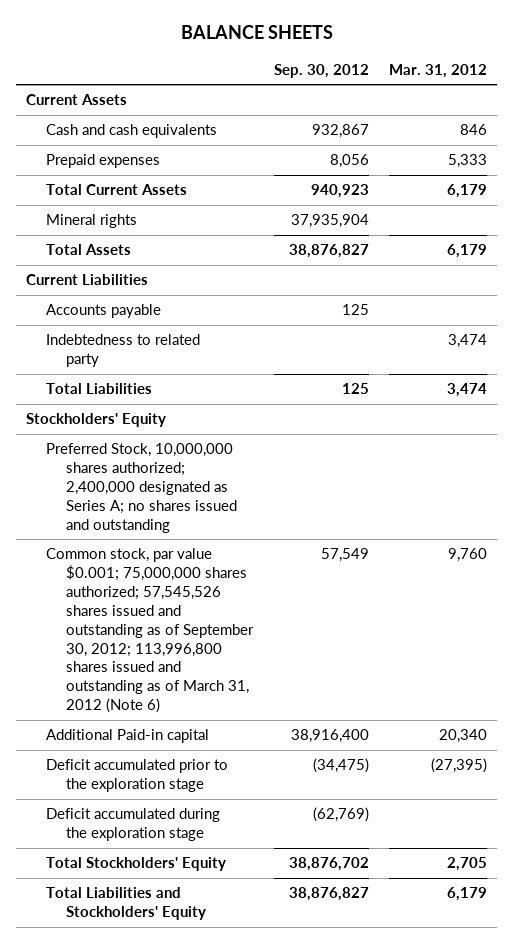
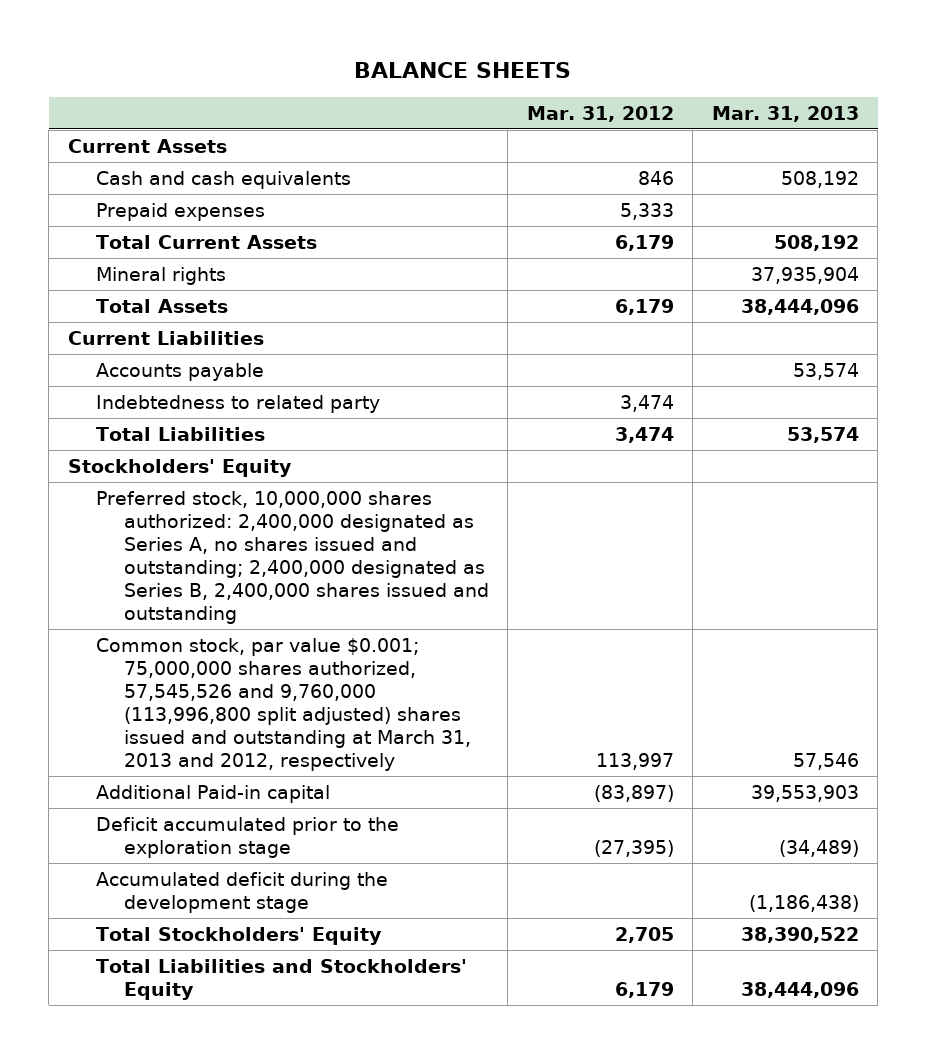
- | Sep. 30, 2012 | Mar. 31, 2012
+ | Mar. 31, 2012 | Mar. 31, 2013
- Preferred Stock, 10,000,000 shares authorized; 2,400,000 designated as Series A; no shares issued and outstanding
- Common stock, par value $0.001; 75,000,000 shares authorized; 57,545,526 shares issued and outstanding as of September 30, 2012; 113,996,800 shares issued and outstanding as of March 31, 2012 (Note 6) | 57,549 | 9,760
- Additional Paid-in capital | 38,916,400 | 20,340
+ Preferred stock, 10,000,000 shares authorized: 2,400,000 designated as Series A, no shares issued and outstanding; 2,400,000 designated as Series B, 2,400,000 shares issued and outstanding
+ Common stock, par value $0.001; 75,000,000 shares authorized, 57,545,526 and 9,760,000 (113,996,800 split adjusted) shares issued and outstanding at March 31, 2013 and 2012, respectively | 113,997 | 57,546
+ Additional Paid-in capital | (83,897) | 39,553,903
- Deficit accumulated during the exploration stage | (62,769) |
+ Accumulated deficit during the development stage | | (1,186,438)

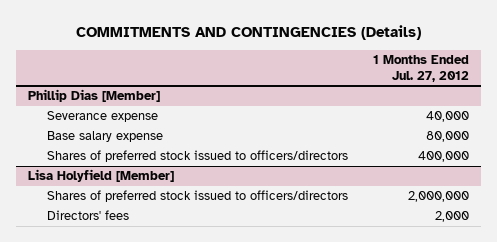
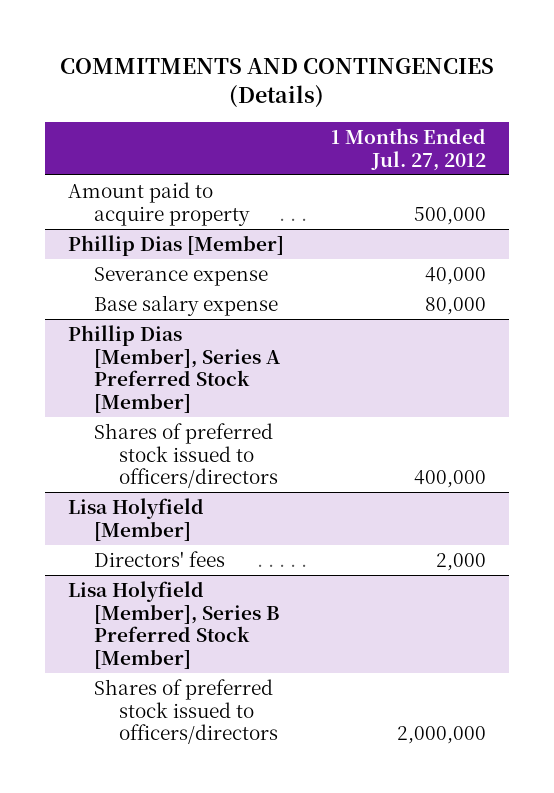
+ Amount paid to acquire property | 500,000
+ Phillip Dias [Member], Series A Preferred Stock [Member]
@ Lisa Holyfield [Member]
- Shares of preferred stock issued to officers/directors | 2,000,000
+ Lisa Holyfield [Member], Series B Preferred Stock [Member]
+ Shares of preferred stock issued to officers/directors | 2,000,000

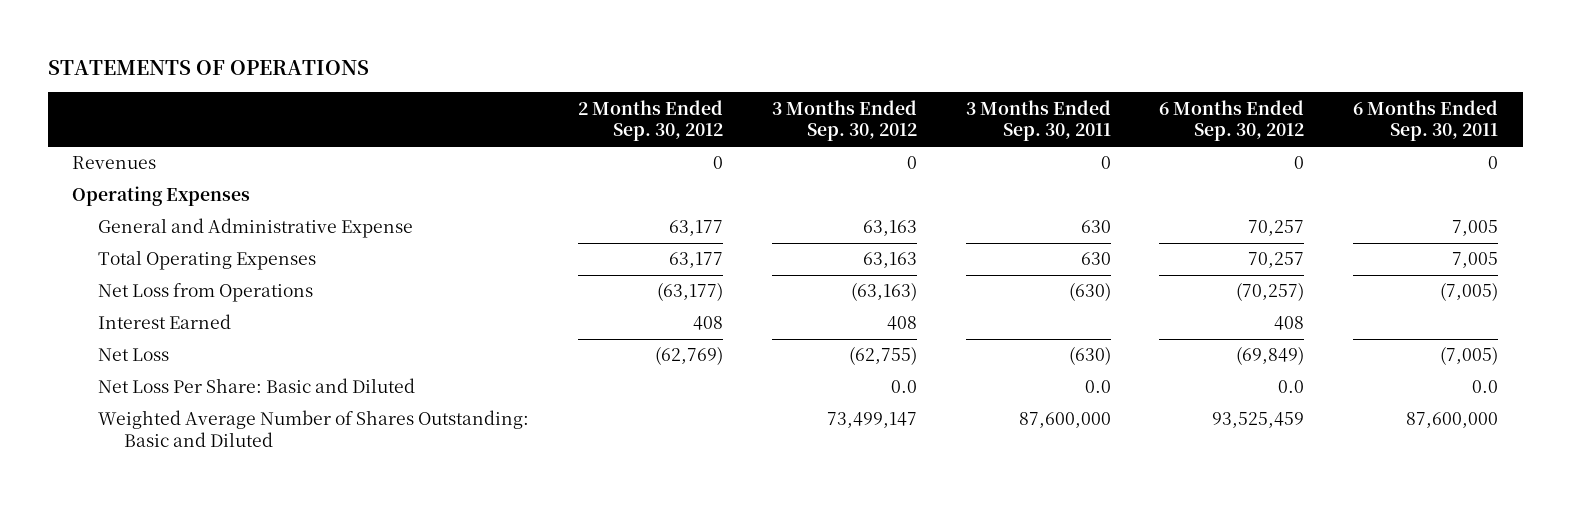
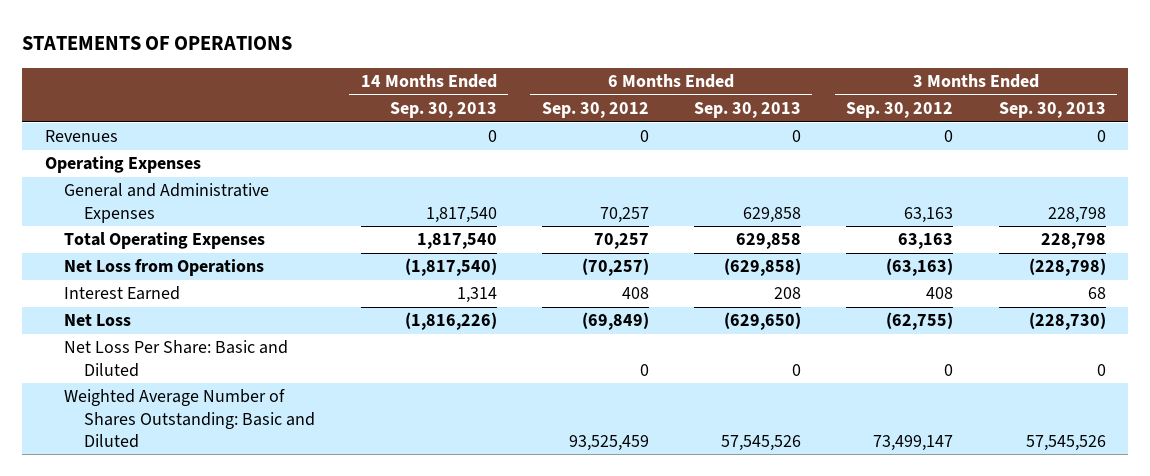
- | 2 Months Ended Sep. 30, 2012 | 3 Months Ended Sep. 30, 2012 | 3 Months Ended Sep. 30, 2011 | 6 Months Ended Sep. 30, 2012 | 6 Months Ended Sep. 30, 2011
+ | 14 Months Ended Sep. 30, 2013 | 6 Months Ended Sep. 30, 2012 | 6 Months Ended Sep. 30, 2013 | 3 Months Ended Sep. 30, 2012 | 3 Months Ended Sep. 30, 2013
- General and Administrative Expense | 63,177 | 63,163 | 630 | 70,257 | 7,005
+ General and Administrative Expenses | 1,817,540 | 70,257 | 629,858 | 63,163 | 228,798
- Net Loss Per Share: Basic and Diluted | | 0.0 | 0.0 | 0.0 | 0.0
+ Net Loss Per Share: Basic and Diluted | | 0 | 0 | 0 | 0

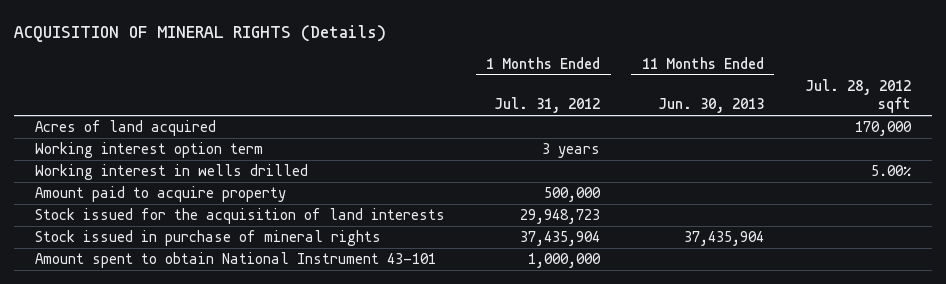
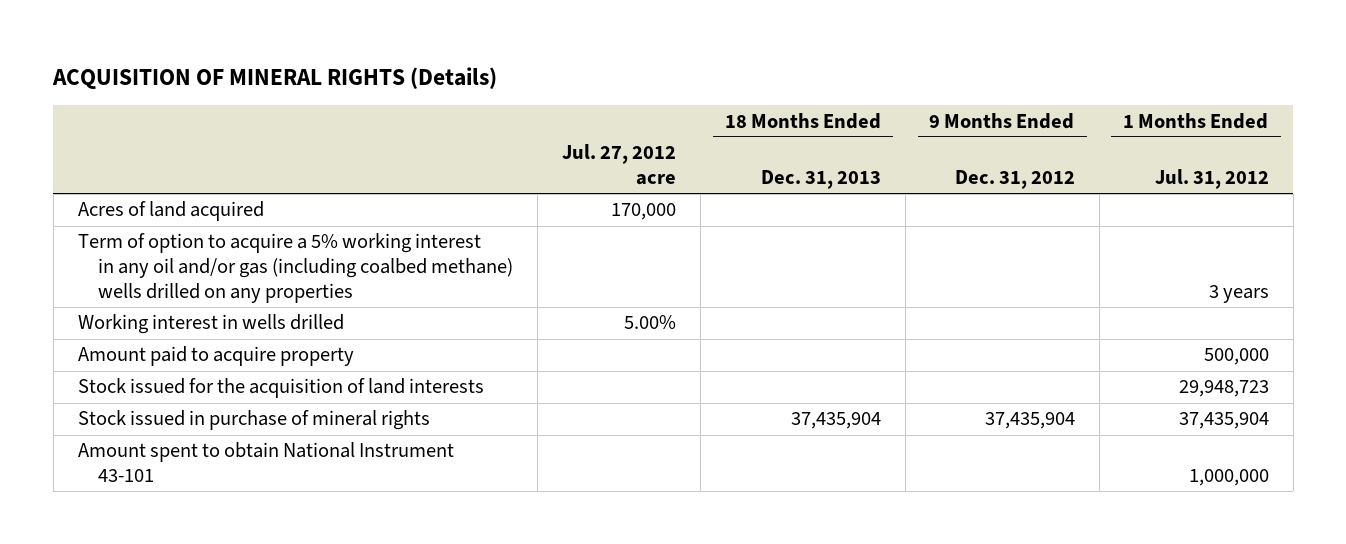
- | 1 Months Ended Jul. 31, 2012 | 11 Months Ended Jun. 30, 2013 | Jul. 28, 2012 sqft
+ | Jul. 27, 2012 acre | 18 Months Ended Dec. 31, 2013 | 9 Months Ended Dec. 31, 2012 | 1 Months Ended Jul. 31, 2012
- Working interest option term | 3 years | |
+ Term of option to acquire a 5% working interest in any oil and/or gas (including coalbed methane) wells drilled on any properties | | | | 3 years

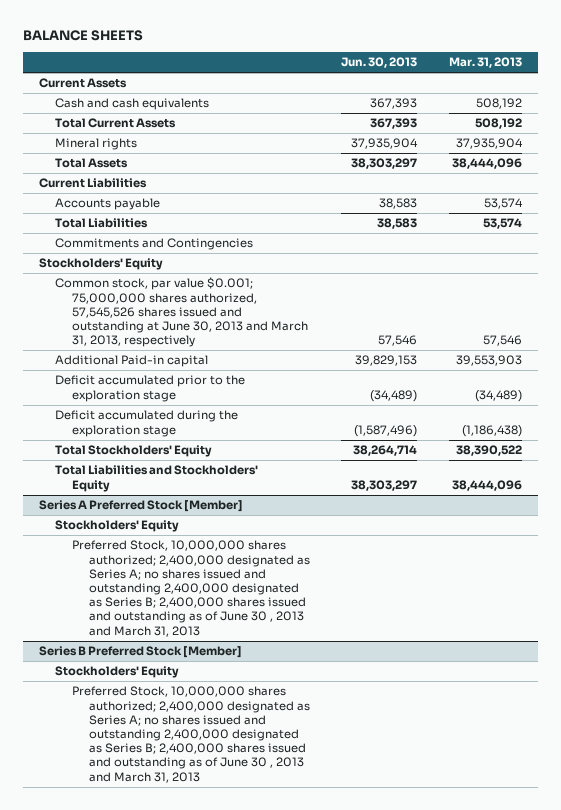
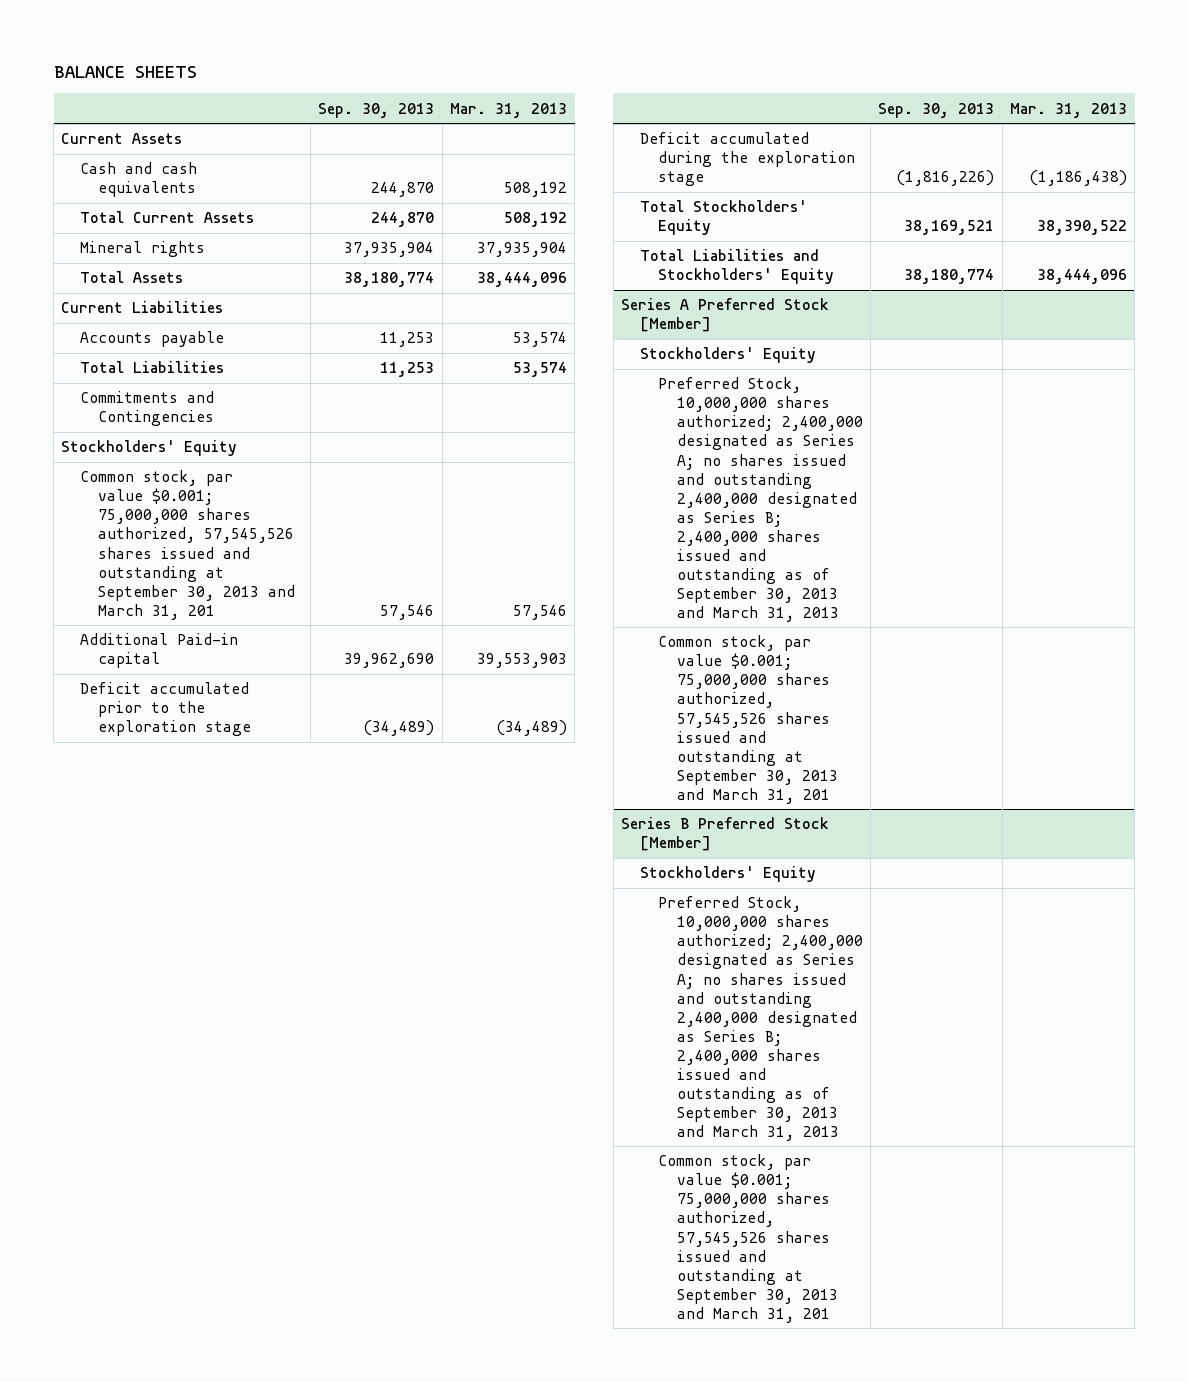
- | Jun. 30, 2013 | Mar. 31, 2013
+ | Sep. 30, 2013 | Mar. 31, 2013
- Common stock, par value $0.001; 75,000,000 shares authorized, 57,545,526 shares issued and outstanding at June 30, 2013 and March 31, 2013, respectively | 57,546 | 57,546
+ Common stock, par value $0.001; 75,000,000 shares authorized, 57,545,526 shares issued and outstanding at September 30, 2013 and March 31, 201 | 57,546 | 57,546
@ Series A Preferred Stock [Member]
- Preferred Stock, 10,000,000 shares authorized; 2,400,000 designated as Series A; no shares issued and outstanding 2,400,000 designated as Series B; 2,400,000 shares issued and outstanding as of June 30 , 2013 and March 31, 2013
+ Preferred Stock, 10,000,000 shares authorized; 2,400,000 designated as Series A; no shares issued and outstanding 2,400,000 designated as Series B; 2,400,000 shares issued and outstanding as of September 30, 2013 and March 31, 2013
+ Common stock, par value $0.001; 75,000,000 shares authorized, 57,545,526 shares issued and outstanding at September 30, 2013 and March 31, 201
@ Series B Preferred Stock [Member]
- Preferred Stock, 10,000,000 shares authorized; 2,400,000 designated as Series A; no shares issued and outstanding 2,400,000 designated as Series B; 2,400,000 shares issued and outstanding as of June 30 , 2013 and March 31, 2013
+ Preferred Stock, 10,000,000 shares authorized; 2,400,000 designated as Series A; no shares issued and outstanding 2,400,000 designated as Series B; 2,400,000 shares issued and outstanding as of September 30, 2013 and March 31, 2013
+ Common stock, par value $0.001; 75,000,000 shares authorized, 57,545,526 shares issued and outstanding at September 30, 2013 and March 31, 201

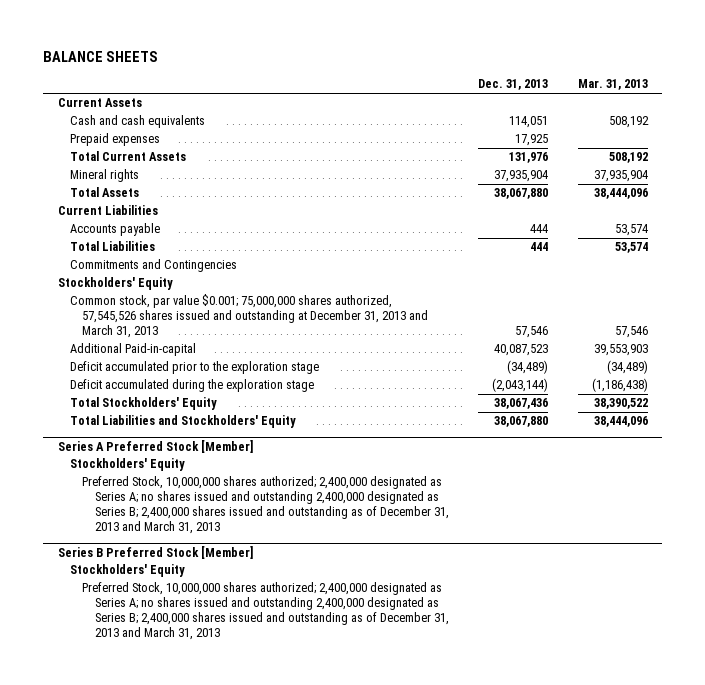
- | Sep. 30, 2013 | Mar. 31, 2013
+ | Dec. 31, 2013 | Mar. 31, 2013
+ Prepaid expenses | 17,925 |
- Common stock, par value $0.001; 75,000,000 shares authorized, 57,545,526 shares issued and outstanding at September 30, 2013 and March 31, 201 | 57,546 | 57,546
- Additional Paid-in capital | 39,962,690 | 39,553,903
+ Common stock, par value $0.001; 75,000,000 shares authorized, 57,545,526 shares issued and outstanding at December 31, 2013 and March 31, 2013 | 57,546 | 57,546
+ Additional Paid-in-capital | 40,087,523 | 39,553,903
@ Series A Preferred Stock [Member]
- Preferred Stock, 10,000,000 shares authorized; 2,400,000 designated as Series A; no shares issued and outstanding 2,400,000 designated as Series B; 2,400,000 shares issued and outstanding as of September 30, 2013 and March 31, 2013
- Common stock, par value $0.001; 75,000,000 shares authorized, 57,545,526 shares issued and outstanding at September 30, 2013 and March 31, 201
+ Preferred Stock, 10,000,000 shares authorized; 2,400,000 designated as Series A; no shares issued and outstanding 2,400,000 designated as Series B; 2,400,000 shares issued and outstanding as of December 31, 2013 and March 31, 2013
@ Series B Preferred Stock [Member]
- Preferred Stock, 10,000,000 shares authorized; 2,400,000 designated as Series A; no shares issued and outstanding 2,400,000 designated as Series B; 2,400,000 shares issued and outstanding as of September 30, 2013 and March 31, 2013
- Common stock, par value $0.001; 75,000,000 shares authorized, 57,545,526 shares issued and outstanding at September 30, 2013 and March 31, 201
+ Preferred Stock, 10,000,000 shares authorized; 2,400,000 designated as Series A; no shares issued and outstanding 2,400,000 designated as Series B; 2,400,000 shares issued and outstanding as of December 31, 2013 and March 31, 2013

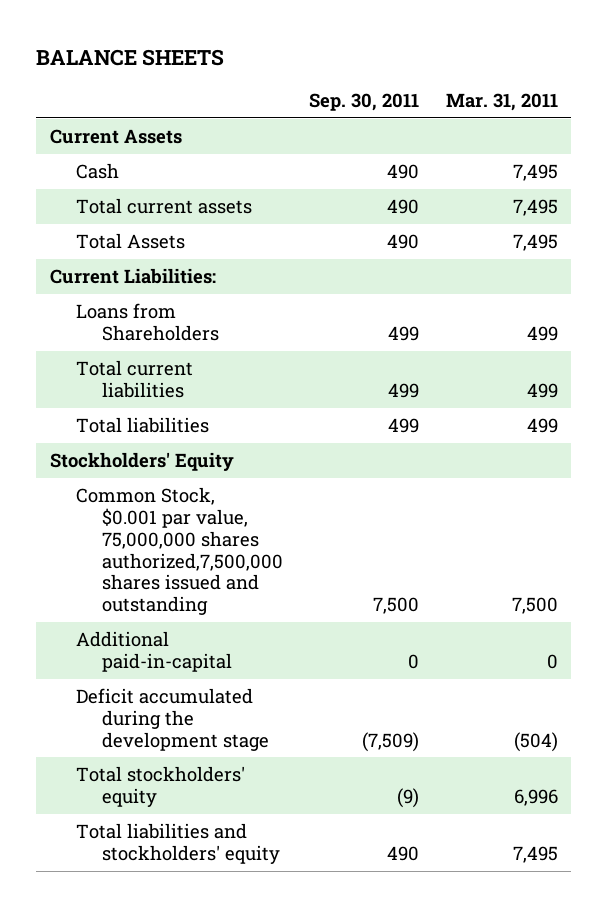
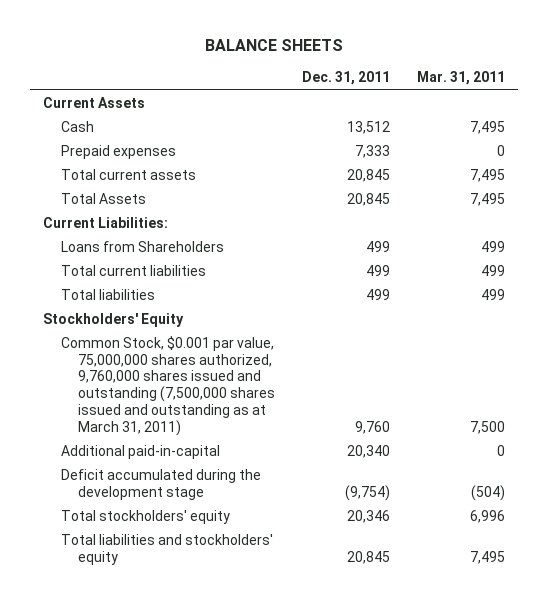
- | Sep. 30, 2011 | Mar. 31, 2011
+ | Dec. 31, 2011 | Mar. 31, 2011
+ Prepaid expenses | 7,333 | 0
- Common Stock, $0.001 par value, 75,000,000 shares authorized,7,500,000 shares issued and outstanding | 7,500 | 7,500
+ Common Stock, $0.001 par value, 75,000,000 shares authorized, 9,760,000 shares issued and outstanding (7,500,000 shares issued and outstanding as at March 31, 2011) | 9,760 | 7,500

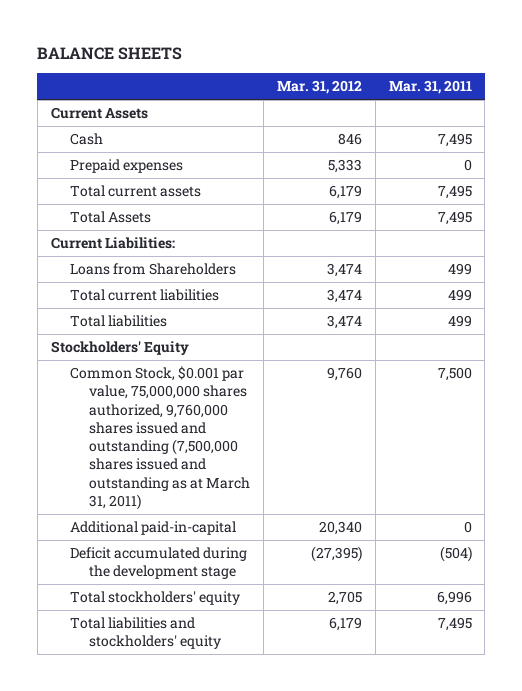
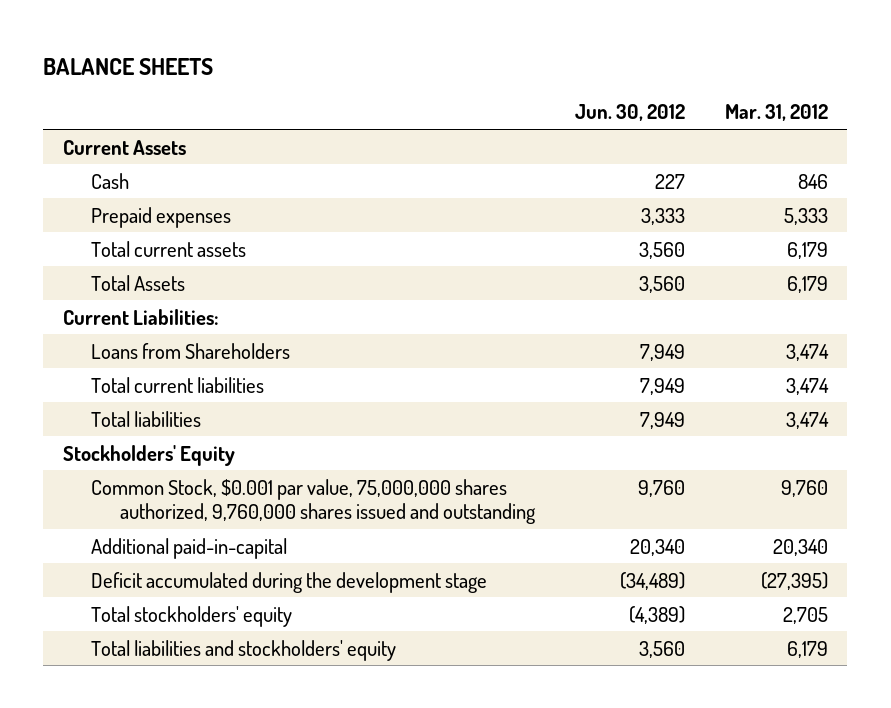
- | Mar. 31, 2012 | Mar. 31, 2011
+ | Jun. 30, 2012 | Mar. 31, 2012
- Common Stock, $0.001 par value, 75,000,000 shares authorized, 9,760,000 shares issued and outstanding (7,500,000 shares issued and outstanding as at March 31, 2011) | 9,760 | 7,500
+ Common Stock, $0.001 par value, 75,000,000 shares authorized, 9,760,000 shares issued and outstanding | 9,760 | 9,760

